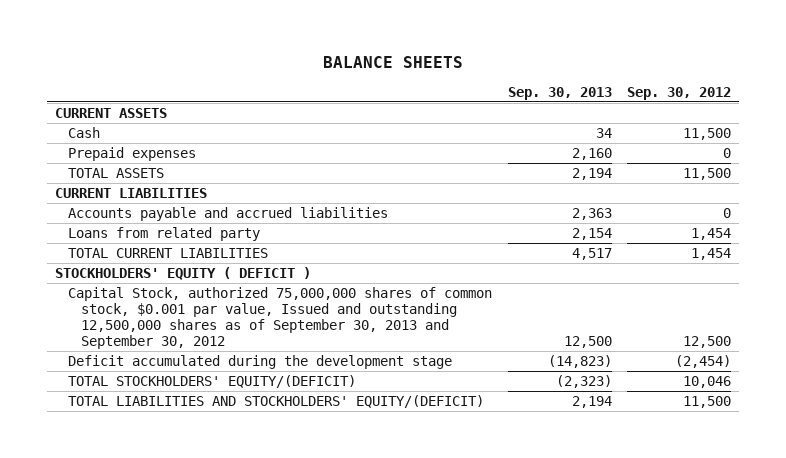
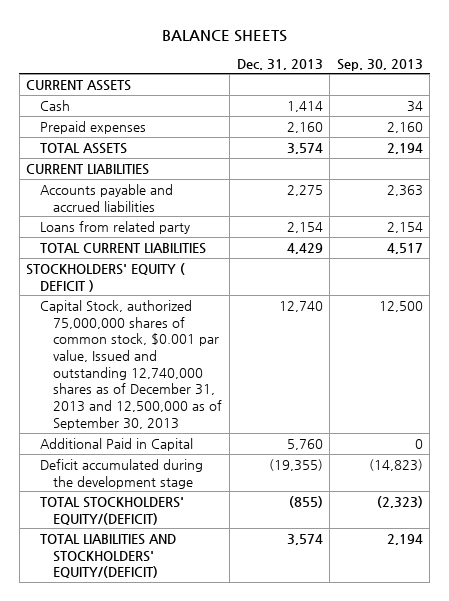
- | Sep. 30, 2013 | Sep. 30, 2012
+ | Dec. 31, 2013 | Sep. 30, 2013
- Capital Stock, authorized 75,000,000 shares of common stock, $0.001 par value, Issued and outstanding 12,500,000 shares as of September 30, 2013 and September 30, 2012 | 12,500 | 12,500
+ Capital Stock, authorized 75,000,000 shares of common stock, $0.001 par value, Issued and outstanding 12,740,000 shares as of December 31, 2013 and 12,500,000 as of September 30, 2013 | 12,740 | 12,500
+ Additional Paid in Capital | 5,760 | 0

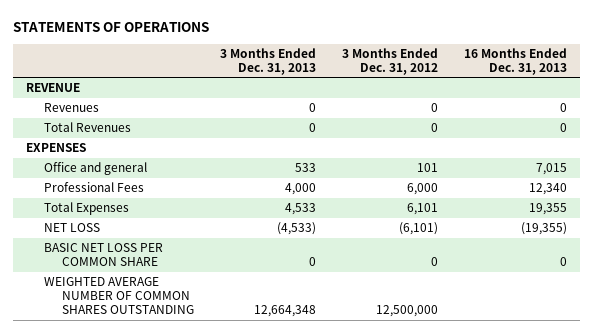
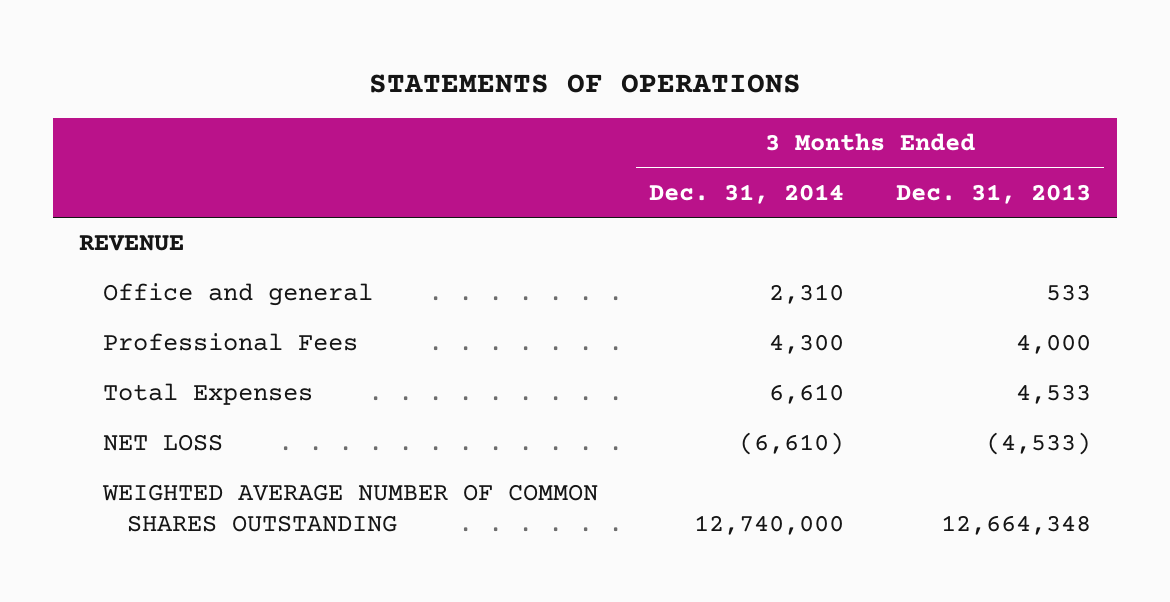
- | 3 Months Ended Dec. 31, 2013 | 3 Months Ended Dec. 31, 2012 | 16 Months Ended Dec. 31, 2013
+ | 3 Months Ended Dec. 31, 2014 | 3 Months Ended Dec. 31, 2013
- Revenues | 0 | 0 | 0
- Total Revenues | 0 | 0 | 0
- EXPENSES
- BASIC NET LOSS PER COMMON SHARE | 0 | 0 | 0

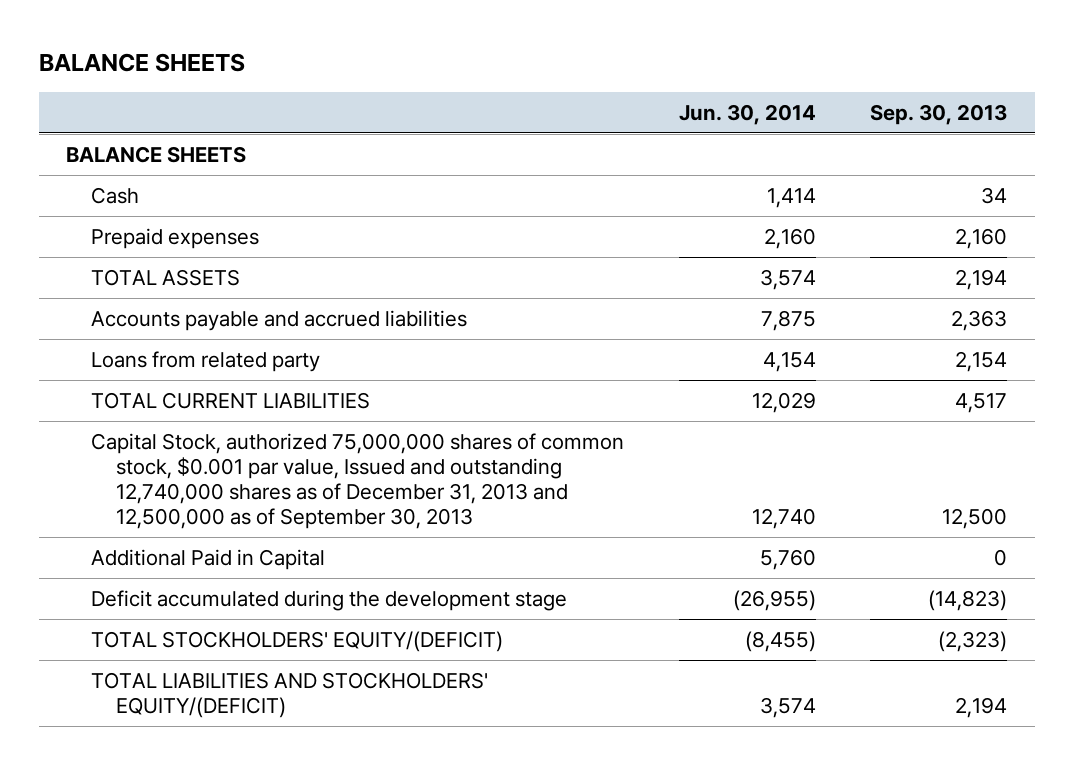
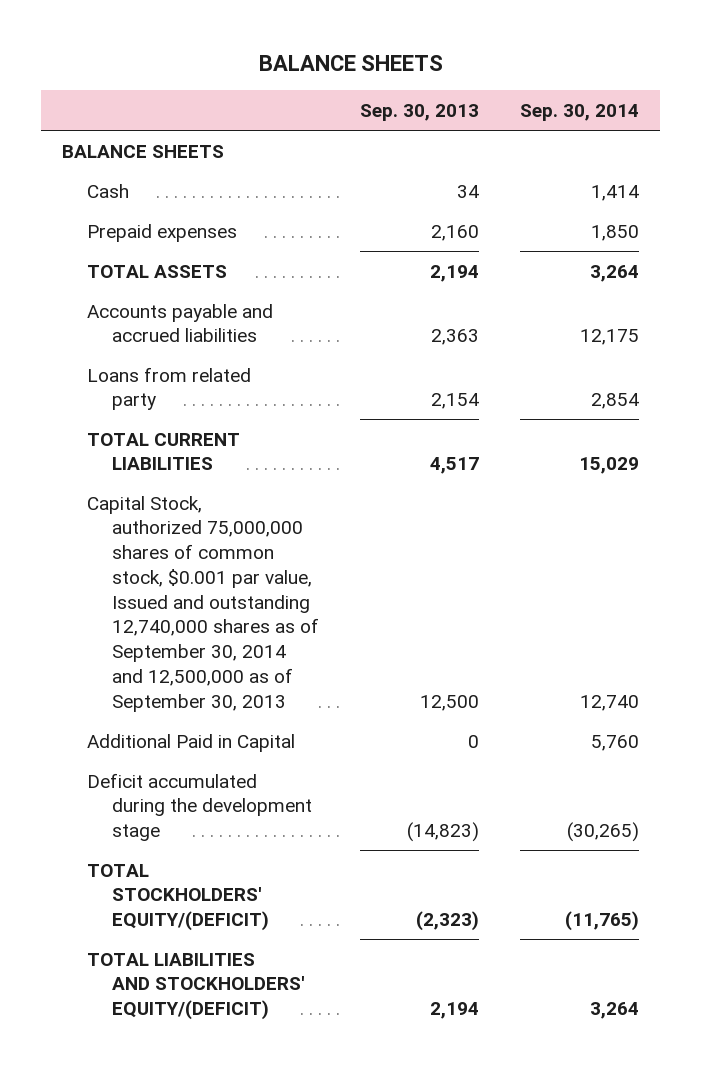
- | Jun. 30, 2014 | Sep. 30, 2013
+ | Sep. 30, 2013 | Sep. 30, 2014
- Capital Stock, authorized 75,000,000 shares of common stock, $0.001 par value, Issued and outstanding 12,740,000 shares as of December 31, 2013 and 12,500,000 as of September 30, 2013 | 12,740 | 12,500
+ Capital Stock, authorized 75,000,000 shares of common stock, $0.001 par value, Issued and outstanding 12,740,000 shares as of September 30, 2014 and 12,500,000 as of September 30, 2013 | 12,500 | 12,740

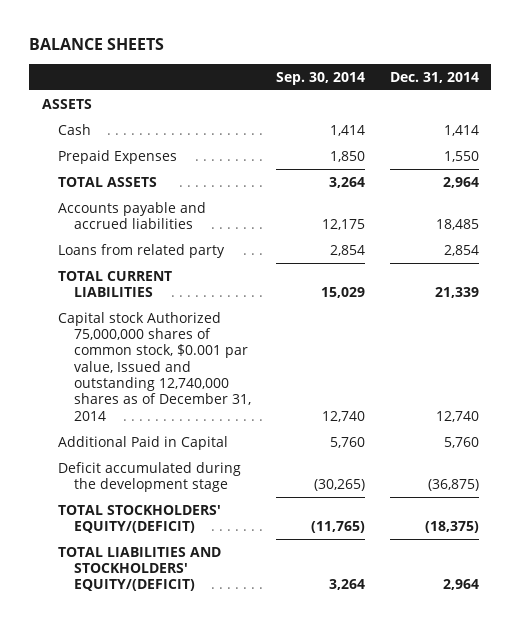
- | Sep. 30, 2013 | Sep. 30, 2014
+ | Sep. 30, 2014 | Dec. 31, 2014
- BALANCE SHEETS
+ ASSETS
- Prepaid expenses | 2,160 | 1,850
+ Prepaid Expenses | 1,850 | 1,550
- Capital Stock, authorized 75,000,000 shares of common stock, $0.001 par value, Issued and outstanding 12,740,000 shares as of September 30, 2014 and 12,500,000 as of September 30, 2013 | 12,500 | 12,740
+ Capital stock Authorized 75,000,000 shares of common stock, $0.001 par value, Issued and outstanding 12,740,000 shares as of December 31, 2014 | 12,740 | 12,740

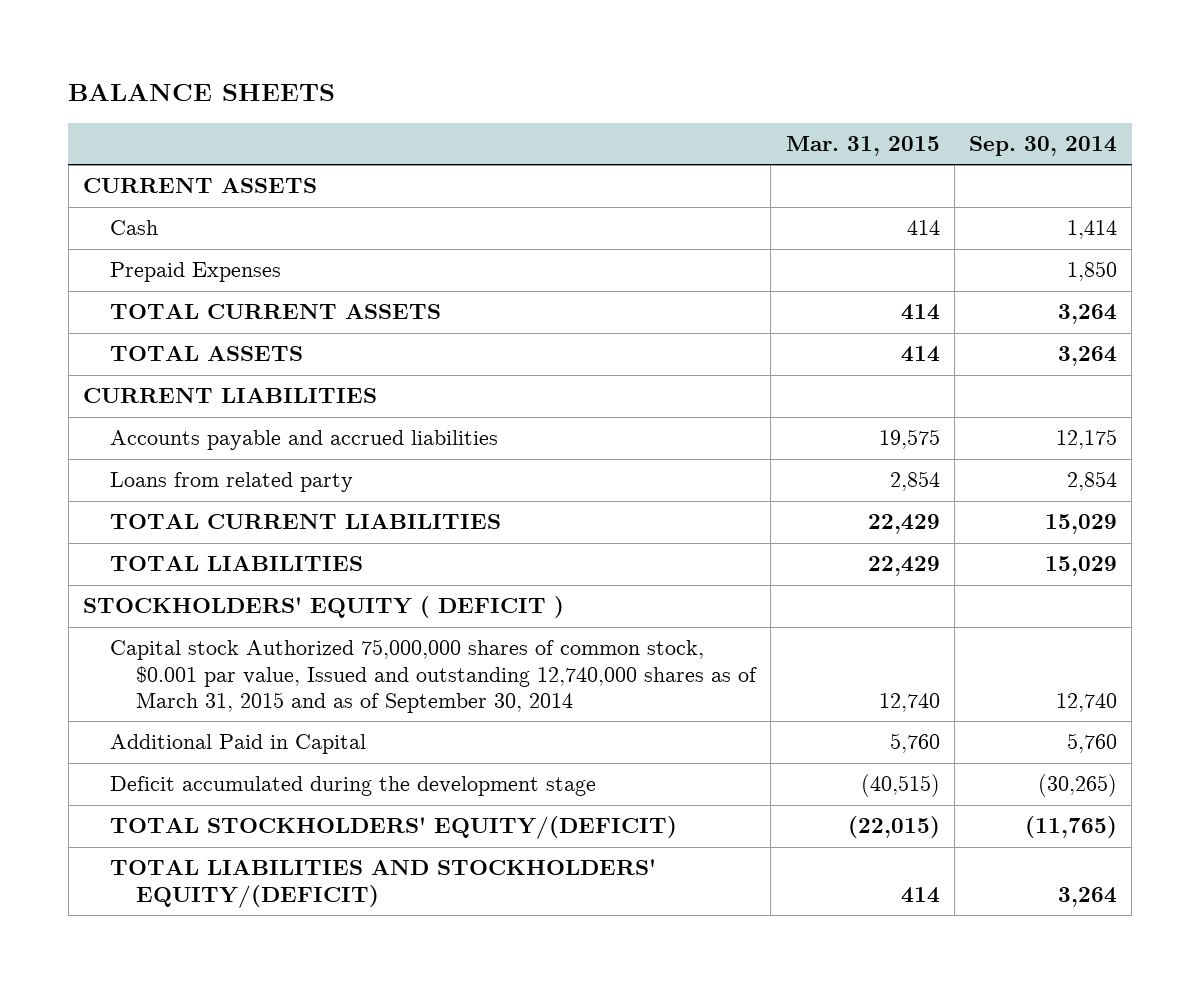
- | Sep. 30, 2014 | Dec. 31, 2014
+ | Mar. 31, 2015 | Sep. 30, 2014
- ASSETS
+ CURRENT ASSETS
+ TOTAL CURRENT ASSETS | 414 | 3,264
+ CURRENT LIABILITIES
- Capital stock Authorized 75,000,000 shares of common stock, $0.001 par value, Issued and outstanding 12,740,000 shares as of December 31, 2014 | 12,740 | 12,740
+ TOTAL LIABILITIES | 22,429 | 15,029
+ STOCKHOLDERS' EQUITY ( DEFICIT )
+ Capital stock Authorized 75,000,000 shares of common stock, $0.001 par value, Issued and outstanding 12,740,000 shares as of March 31, 2015 and as of September 30, 2014 | 12,740 | 12,740

